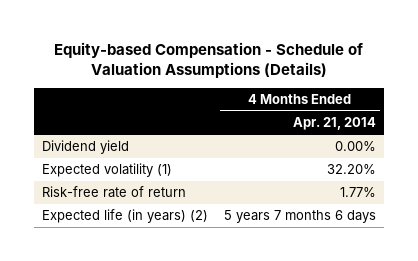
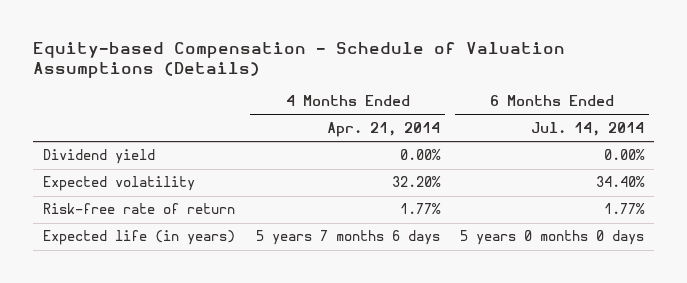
- | 4 Months Ended Apr. 21, 2014
+ | 4 Months Ended Apr. 21, 2014 | 6 Months Ended Jul. 14, 2014
- Expected volatility (1) | 32.20%
+ Expected volatility | 32.20% | 34.40%
- Expected life (in years) (2) | 5 years 7 months 6 days
+ Expected life (in years) | 5 years 7 months 6 days | 5 years 0 months 0 days

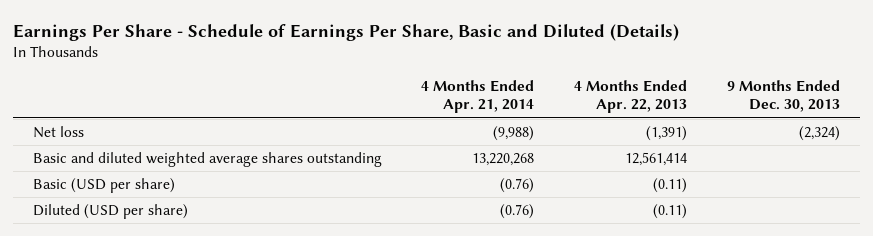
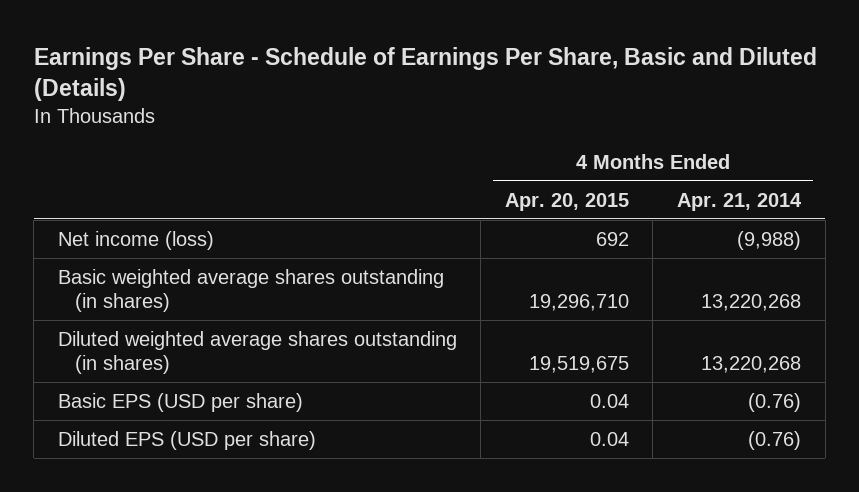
- | 4 Months Ended Apr. 21, 2014 | 4 Months Ended Apr. 22, 2013 | 9 Months Ended Dec. 30, 2013
+ | 4 Months Ended Apr. 20, 2015 | 4 Months Ended Apr. 21, 2014
- Net loss | (9,988) | (1,391) | (2,324)
- Basic and diluted weighted average shares outstanding | 13,220,268 | 12,561,414 |
- Basic (USD per share) | (0.76) | (0.11) |
- Diluted (USD per share) | (0.76) | (0.11) |
+ Net income (loss) | 692 | (9,988)
+ Basic weighted average shares outstanding (in shares) | 19,296,710 | 13,220,268
+ Diluted weighted average shares outstanding (in shares) | 19,519,675 | 13,220,268
+ Basic EPS (USD per share) | 0.04 | (0.76)
+ Diluted EPS (USD per share) | 0.04 | (0.76)

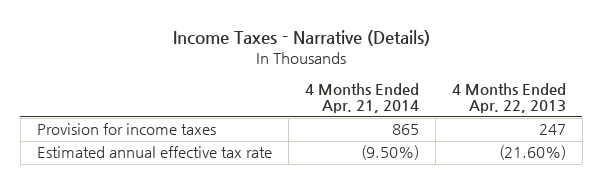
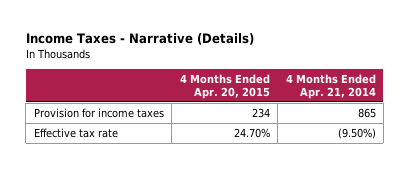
- | 4 Months Ended Apr. 21, 2014 | 4 Months Ended Apr. 22, 2013
+ | 4 Months Ended Apr. 20, 2015 | 4 Months Ended Apr. 21, 2014
- Estimated annual effective tax rate | (9.50%) | (21.60%)
+ Effective tax rate | 24.70% | (9.50%)

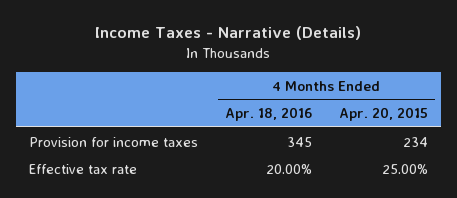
- | 4 Months Ended Apr. 20, 2015 | 4 Months Ended Apr. 21, 2014
+ | 4 Months Ended Apr. 18, 2016 | 4 Months Ended Apr. 20, 2015
- Effective tax rate | 24.70% | (9.50%)
+ Effective tax rate | 20.00% | 25.00%

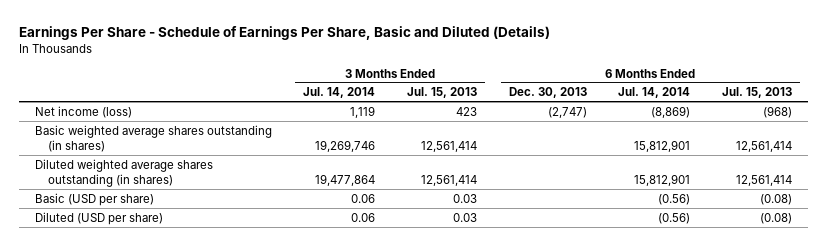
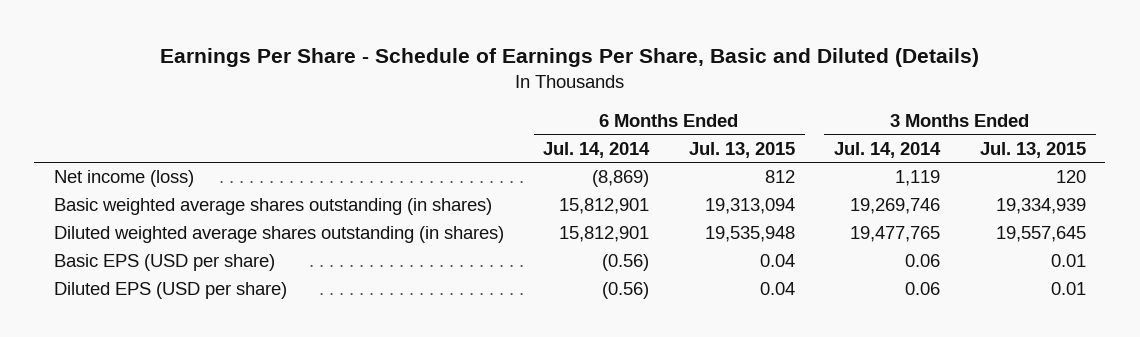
- | 3 Months Ended Jul. 14, 2014 | 3 Months Ended Jul. 15, 2013 | 6 Months Ended Dec. 30, 2013 | 6 Months Ended Jul. 14, 2014 | 6 Months Ended Jul. 15, 2013
+ | 6 Months Ended Jul. 14, 2014 | 6 Months Ended Jul. 13, 2015 | 3 Months Ended Jul. 14, 2014 | 3 Months Ended Jul. 13, 2015
- Diluted weighted average shares outstanding (in shares) | 19,477,864 | 12,561,414 | | 15,812,901 | 12,561,414
- Basic (USD per share) | 0.06 | 0.03 | | (0.56) | (0.08)
- Diluted (USD per share) | 0.06 | 0.03 | | (0.56) | (0.08)
+ Diluted weighted average shares outstanding (in shares) | 15,812,901 | 19,535,948 | 19,477,765 | 19,557,645
+ Basic EPS (USD per share) | (0.56) | 0.04 | 0.06 | 0.01
+ Diluted EPS (USD per share) | (0.56) | 0.04 | 0.06 | 0.01

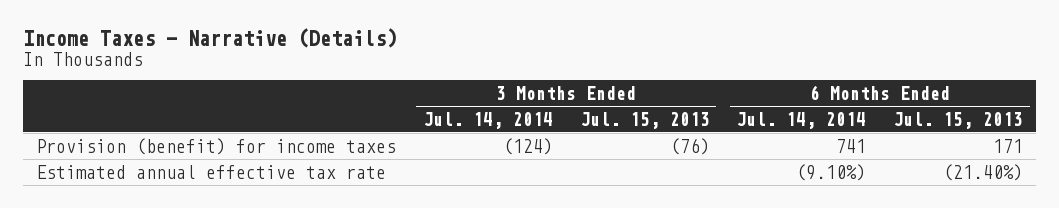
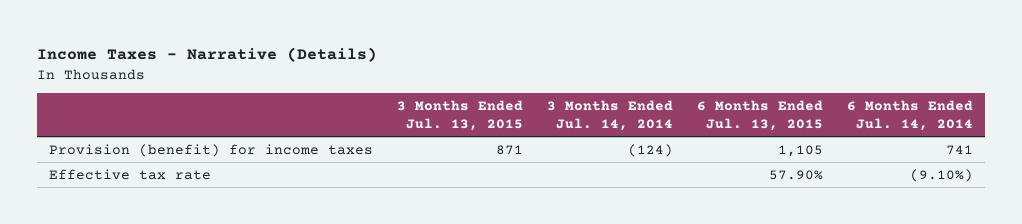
- | 3 Months Ended Jul. 14, 2014 | 3 Months Ended Jul. 15, 2013 | 6 Months Ended Jul. 14, 2014 | 6 Months Ended Jul. 15, 2013
+ | 3 Months Ended Jul. 13, 2015 | 3 Months Ended Jul. 14, 2014 | 6 Months Ended Jul. 13, 2015 | 6 Months Ended Jul. 14, 2014
- Estimated annual effective tax rate | | | (9.10%) | (21.40%)
+ Effective tax rate | | | 57.90% | (9.10%)

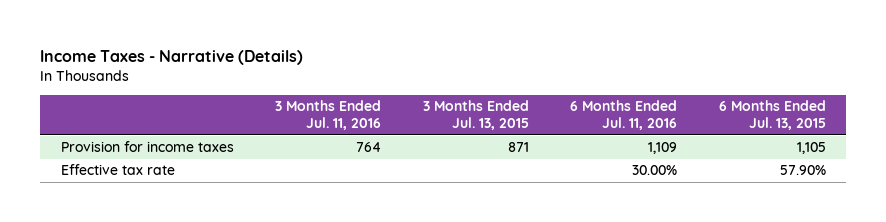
- | 3 Months Ended Jul. 13, 2015 | 3 Months Ended Jul. 14, 2014 | 6 Months Ended Jul. 13, 2015 | 6 Months Ended Jul. 14, 2014
+ | 3 Months Ended Jul. 11, 2016 | 3 Months Ended Jul. 13, 2015 | 6 Months Ended Jul. 11, 2016 | 6 Months Ended Jul. 13, 2015
- Provision (benefit) for income taxes | 871 | (124) | 1,105 | 741
+ Provision for income taxes | 764 | 871 | 1,109 | 1,105

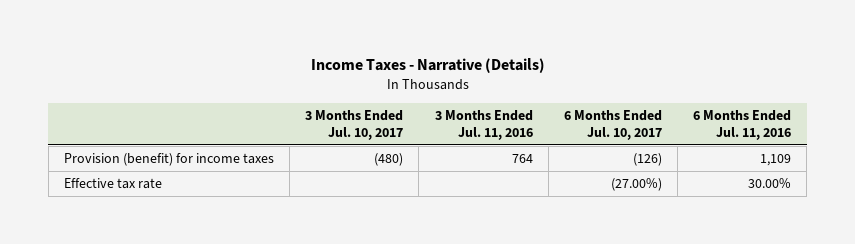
- | 3 Months Ended Jul. 11, 2016 | 3 Months Ended Jul. 13, 2015 | 6 Months Ended Jul. 11, 2016 | 6 Months Ended Jul. 13, 2015
+ | 3 Months Ended Jul. 10, 2017 | 3 Months Ended Jul. 11, 2016 | 6 Months Ended Jul. 10, 2017 | 6 Months Ended Jul. 11, 2016
- Provision for income taxes | 764 | 871 | 1,109 | 1,105
+ Provision (benefit) for income taxes | (480) | 764 | (126) | 1,109

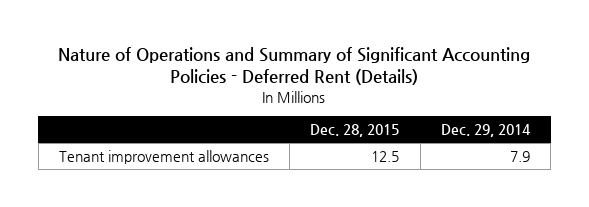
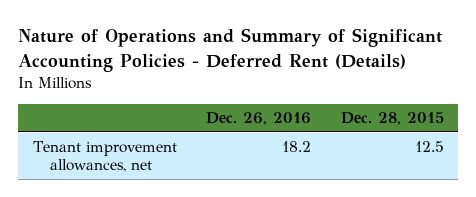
- | Dec. 28, 2015 | Dec. 29, 2014
+ | Dec. 26, 2016 | Dec. 28, 2015
- Tenant improvement allowances | 12.5 | 7.9
+ Tenant improvement allowances, net | 18.2 | 12.5

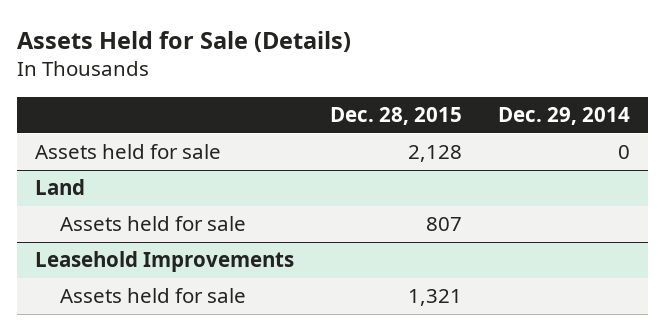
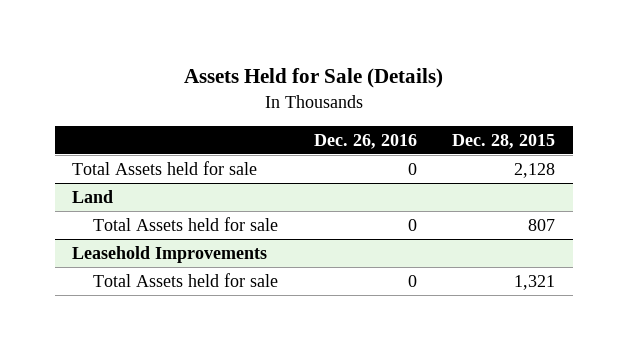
- | Dec. 28, 2015 | Dec. 29, 2014
+ | Dec. 26, 2016 | Dec. 28, 2015
- Assets held for sale | 2,128 | 0
+ Total Assets held for sale | 0 | 2,128
@ Land
- Assets held for sale | 807 |
+ Total Assets held for sale | 0 | 807
@ Leasehold Improvements
- Assets held for sale | 1,321 |
+ Total Assets held for sale | 0 | 1,321

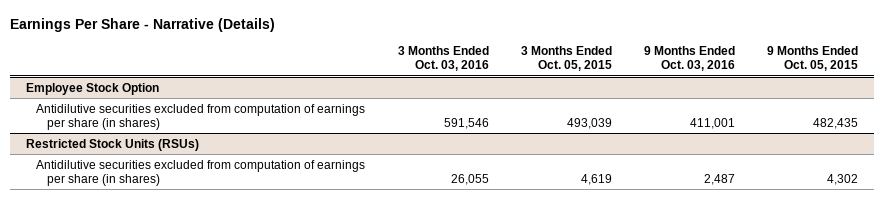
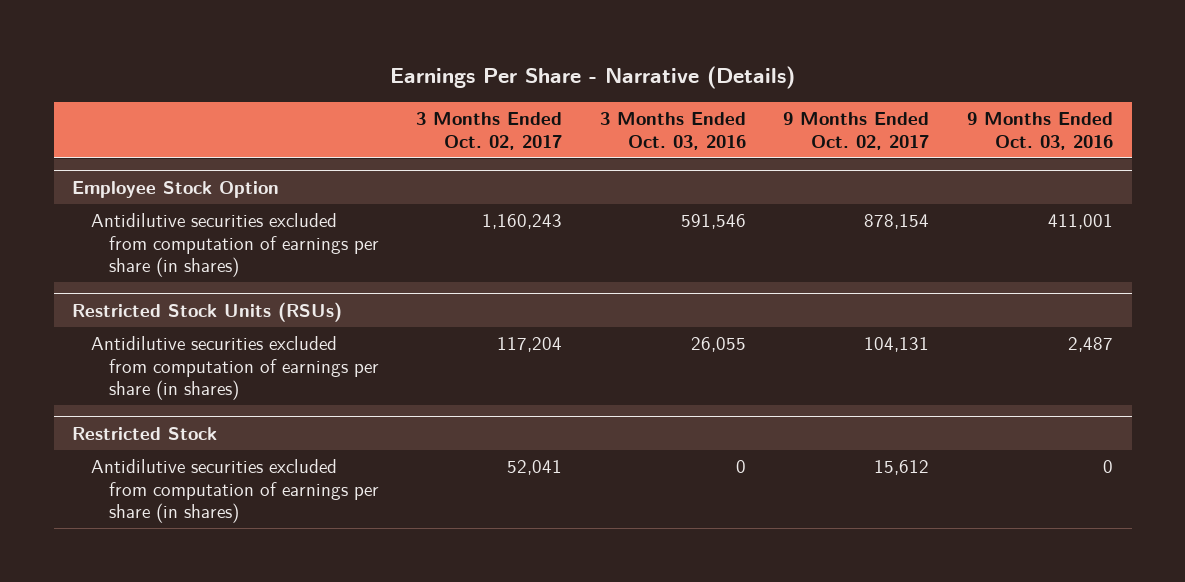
- | 3 Months Ended Oct. 03, 2016 | 3 Months Ended Oct. 05, 2015 | 9 Months Ended Oct. 03, 2016 | 9 Months Ended Oct. 05, 2015
+ | 3 Months Ended Oct. 02, 2017 | 3 Months Ended Oct. 03, 2016 | 9 Months Ended Oct. 02, 2017 | 9 Months Ended Oct. 03, 2016
+ Restricted Stock
+ Antidilutive securities excluded from computation of earnings per share (in shares) | 52,041 | 0 | 15,612 | 0

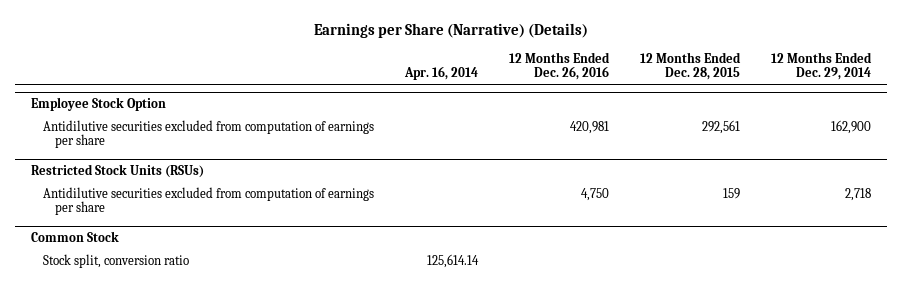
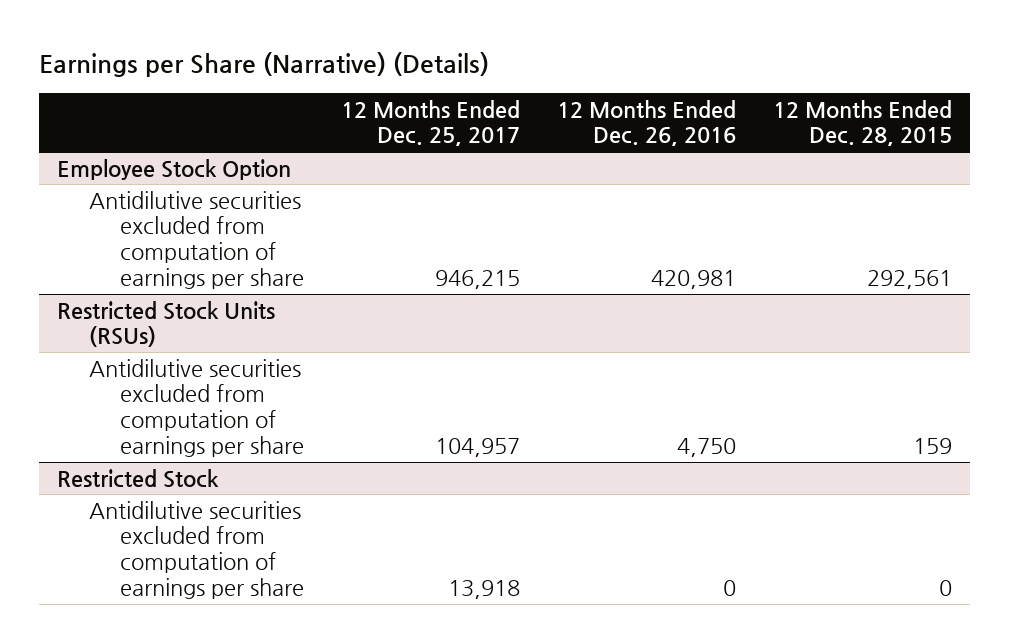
- | Apr. 16, 2014 | 12 Months Ended Dec. 26, 2016 | 12 Months Ended Dec. 28, 2015 | 12 Months Ended Dec. 29, 2014
+ | 12 Months Ended Dec. 25, 2017 | 12 Months Ended Dec. 26, 2016 | 12 Months Ended Dec. 28, 2015
- Common Stock
- Stock split, conversion ratio | 125,614.14 | | |
+ Restricted Stock
+ Antidilutive securities excluded from computation of earnings per share | 13,918 | 0 | 0

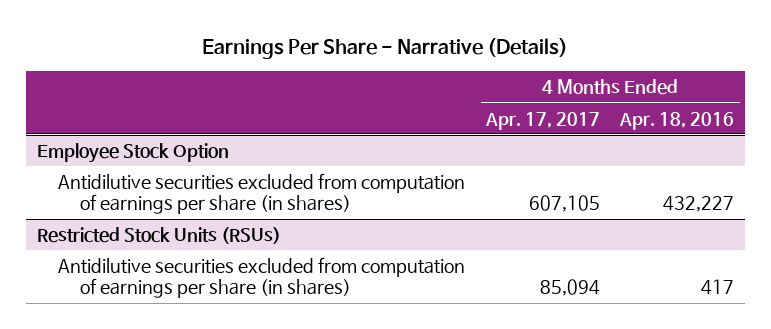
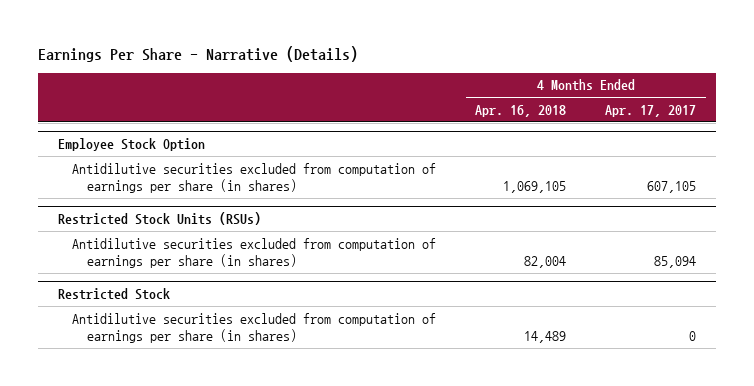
- | 4 Months Ended Apr. 17, 2017 | 4 Months Ended Apr. 18, 2016
+ | 4 Months Ended Apr. 16, 2018 | 4 Months Ended Apr. 17, 2017
+ Restricted Stock
+ Antidilutive securities excluded from computation of earnings per share (in shares) | 14,489 | 0

